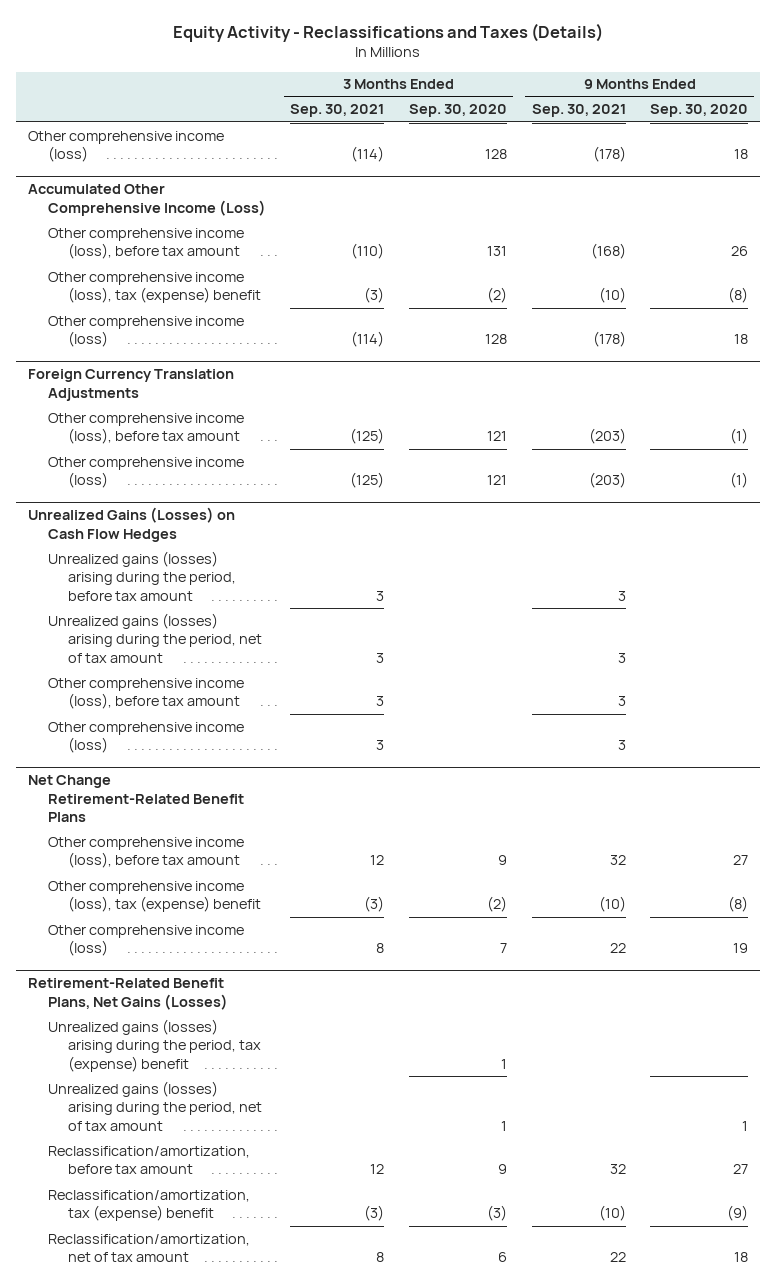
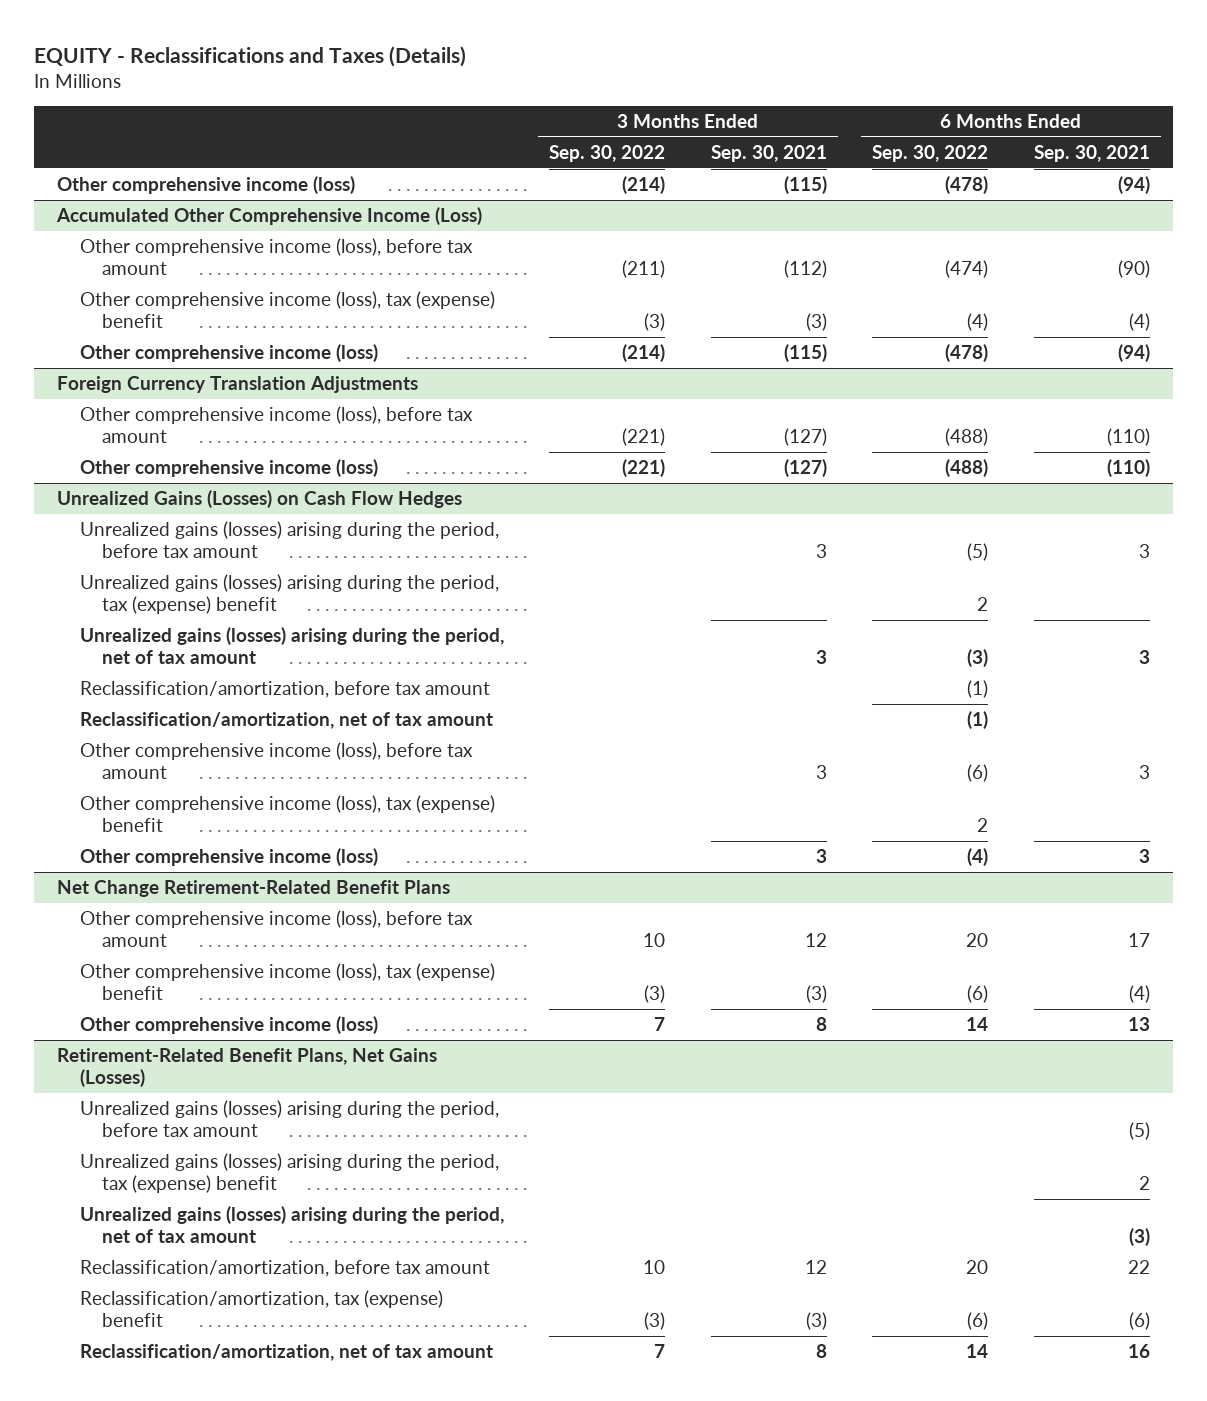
- Equity Activity - Reclassifications and Taxes (Details)
+ EQUITY - Reclassifications and Taxes (Details)
- | 3 Months Ended Sep. 30, 2021 | 3 Months Ended Sep. 30, 2020 | 9 Months Ended Sep. 30, 2021 | 9 Months Ended Sep. 30, 2020
+ | 3 Months Ended Sep. 30, 2022 | 3 Months Ended Sep. 30, 2021 | 6 Months Ended Sep. 30, 2022 | 6 Months Ended Sep. 30, 2021
- Other comprehensive income (loss) | (114) | 128 | (178) | 18
+ Other comprehensive income (loss) | (214) | (115) | (478) | (94)
@ Accumulated Other Comprehensive Income (Loss)
- Other comprehensive income (loss), before tax amount | (110) | 131 | (168) | 26
+ Other comprehensive income (loss), before tax amount | (211) | (112) | (474) | (90)
- Other comprehensive income (loss) | (114) | 128 | (178) | 18
+ Other comprehensive income (loss) | (214) | (115) | (478) | (94)
@ Foreign Currency Translation Adjustments
- Other comprehensive income (loss), before tax amount | (125) | 121 | (203) | (1)
- Other comprehensive income (loss) | (125) | 121 | (203) | (1)
+ Other comprehensive income (loss), before tax amount | (221) | (127) | (488) | (110)
+ Other comprehensive income (loss) | (221) | (127) | (488) | (110)
@ Unrealized Gains (Losses) on Cash Flow Hedges
+ Unrealized gains (losses) arising during the period, tax (expense) benefit | | | 2 |
+ Reclassification/amortization, before tax amount | | | (1) |
+ Reclassification/amortization, net of tax amount | | | (1) |
+ Other comprehensive income (loss), tax (expense) benefit | | | 2 |
@ Retirement-Related Benefit Plans, Net Gains (Losses)
+ Unrealized gains (losses) arising during the period, before tax amount | | | | (5)

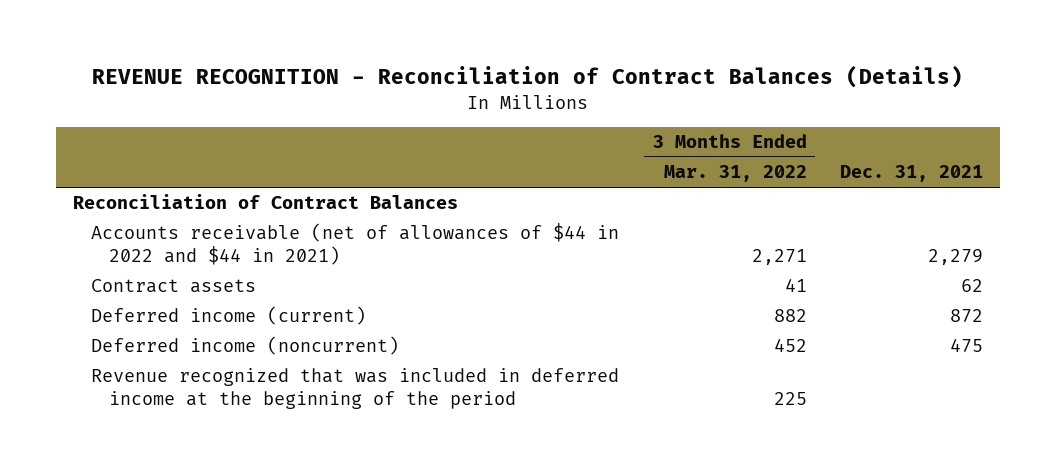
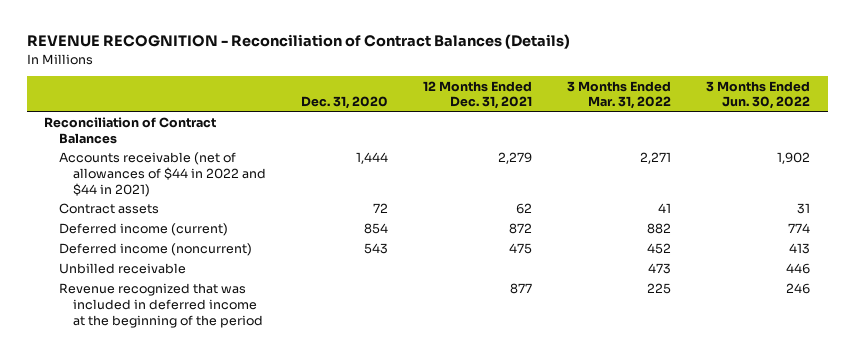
- | 3 Months Ended Mar. 31, 2022 | Dec. 31, 2021
+ | Dec. 31, 2020 | 12 Months Ended Dec. 31, 2021 | 3 Months Ended Mar. 31, 2022 | 3 Months Ended Jun. 30, 2022
+ Unbilled receivable | | | 473 | 446

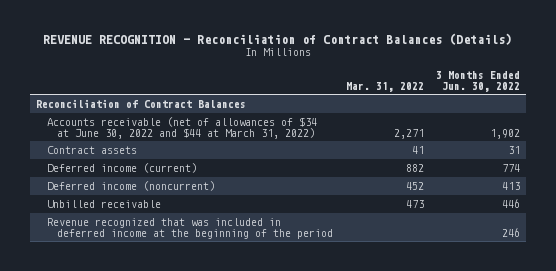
- | Dec. 31, 2020 | 12 Months Ended Dec. 31, 2021 | 3 Months Ended Mar. 31, 2022 | 3 Months Ended Jun. 30, 2022
+ | Mar. 31, 2022 | 3 Months Ended Jun. 30, 2022
- Accounts receivable (net of allowances of $44 in 2022 and $44 in 2021) | 1,444 | 2,279 | 2,271 | 1,902
+ Accounts receivable (net of allowances of $34 at June 30, 2022 and $44 at March 31, 2022) | 2,271 | 1,902

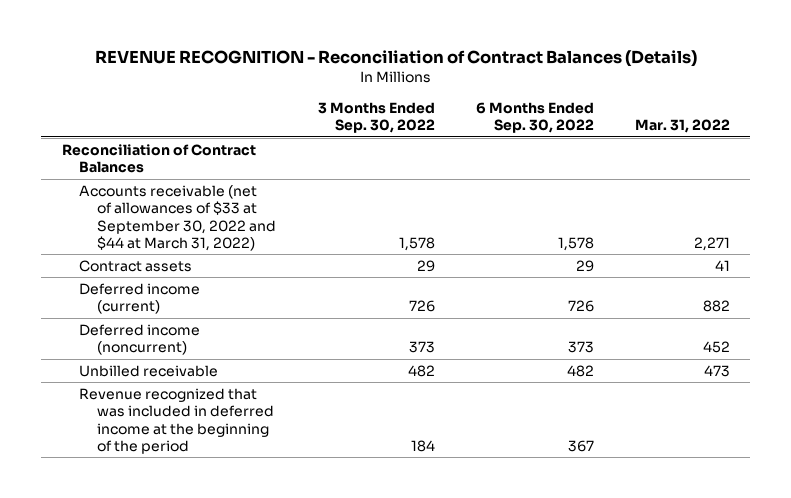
- | Mar. 31, 2022 | 3 Months Ended Jun. 30, 2022
+ | 3 Months Ended Sep. 30, 2022 | 6 Months Ended Sep. 30, 2022 | Mar. 31, 2022
- Accounts receivable (net of allowances of $34 at June 30, 2022 and $44 at March 31, 2022) | 2,271 | 1,902
+ Accounts receivable (net of allowances of $33 at September 30, 2022 and $44 at March 31, 2022) | 1,578 | 1,578 | 2,271

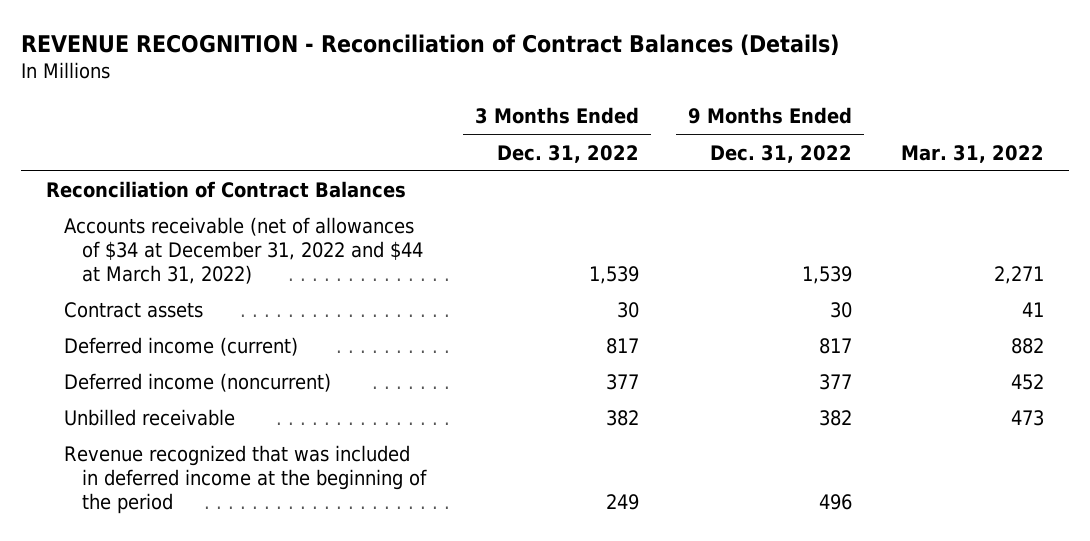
- | 3 Months Ended Sep. 30, 2022 | 6 Months Ended Sep. 30, 2022 | Mar. 31, 2022
+ | 3 Months Ended Dec. 31, 2022 | 9 Months Ended Dec. 31, 2022 | Mar. 31, 2022
- Accounts receivable (net of allowances of $33 at September 30, 2022 and $44 at March 31, 2022) | 1,578 | 1,578 | 2,271
+ Accounts receivable (net of allowances of $34 at December 31, 2022 and $44 at March 31, 2022) | 1,539 | 1,539 | 2,271

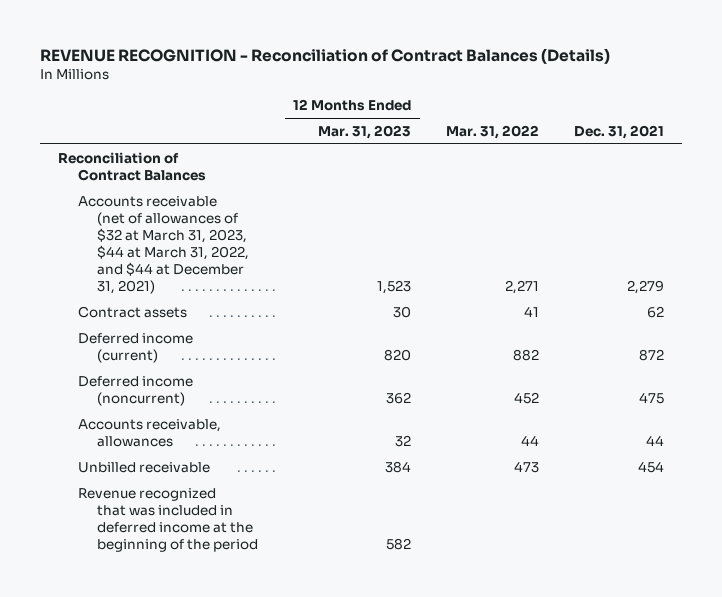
- | 3 Months Ended Dec. 31, 2022 | 9 Months Ended Dec. 31, 2022 | Mar. 31, 2022
+ | 12 Months Ended Mar. 31, 2023 | Mar. 31, 2022 | Dec. 31, 2021
- Accounts receivable (net of allowances of $34 at December 31, 2022 and $44 at March 31, 2022) | 1,539 | 1,539 | 2,271
+ Accounts receivable (net of allowances of $32 at March 31, 2023, $44 at March 31, 2022, and $44 at December 31, 2021) | 1,523 | 2,271 | 2,279
+ Accounts receivable, allowances | 32 | 44 | 44

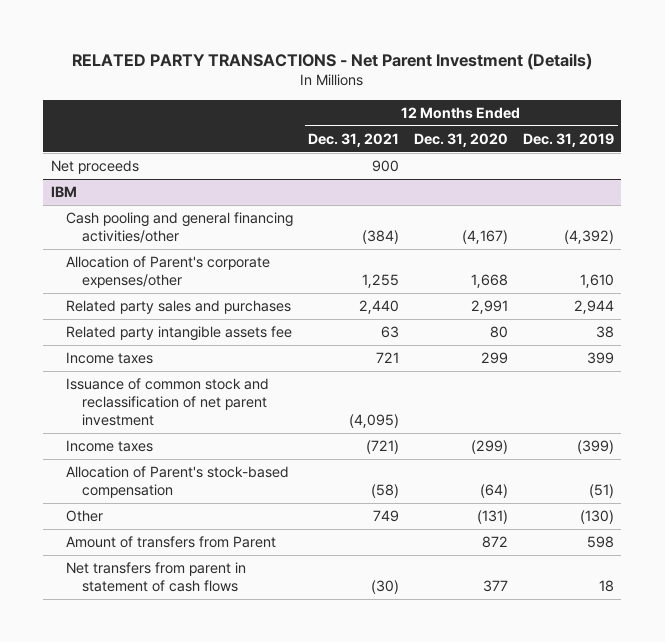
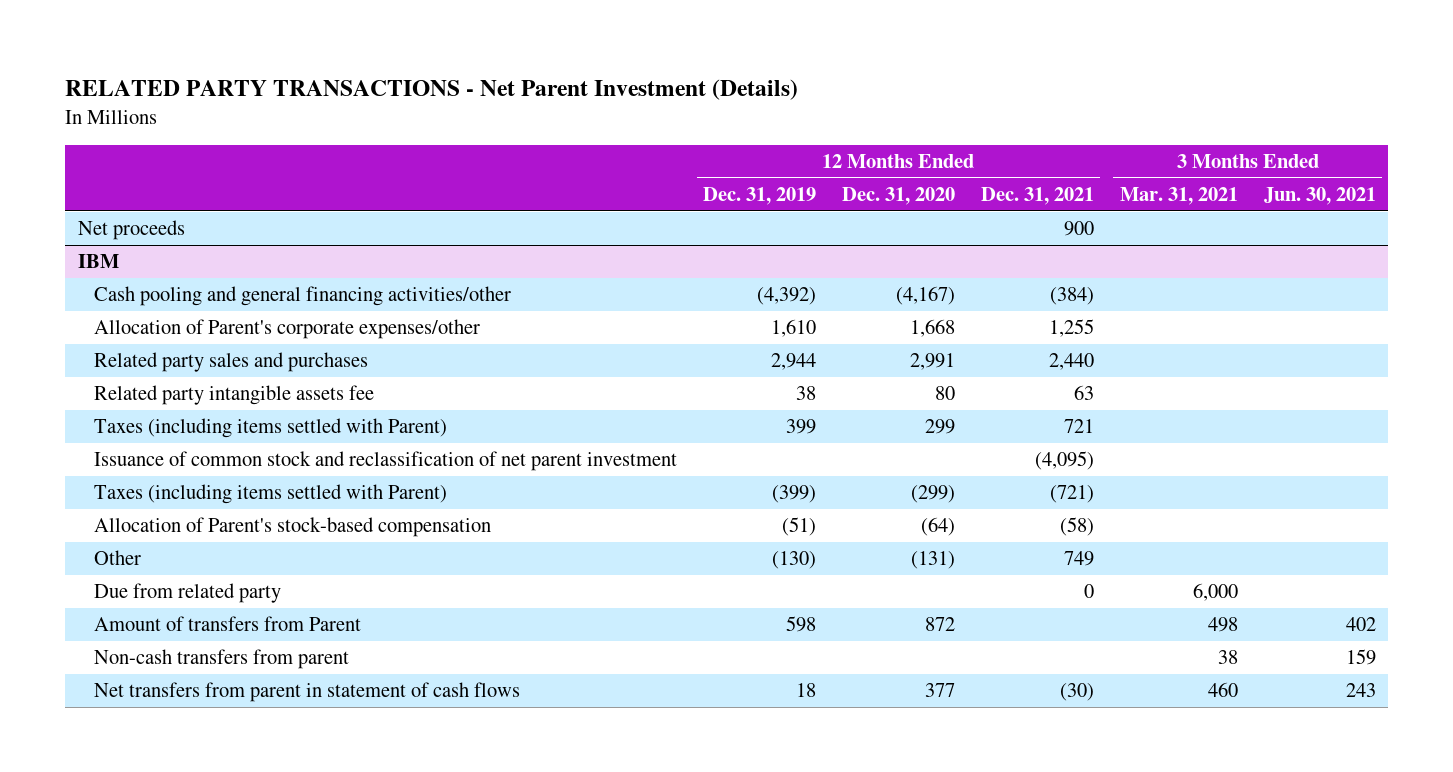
- | 12 Months Ended Dec. 31, 2021 | 12 Months Ended Dec. 31, 2020 | 12 Months Ended Dec. 31, 2019
+ | 12 Months Ended Dec. 31, 2019 | 12 Months Ended Dec. 31, 2020 | 12 Months Ended Dec. 31, 2021 | 3 Months Ended Mar. 31, 2021 | 3 Months Ended Jun. 30, 2021
@ IBM
- Income taxes | 721 | 299 | 399
+ Taxes (including items settled with Parent) | 399 | 299 | 721 | |
- Income taxes | (721) | (299) | (399)
+ Taxes (including items settled with Parent) | (399) | (299) | (721) | |
+ Due from related party | | | 0 | 6,000 |
+ Non-cash transfers from parent | | | | 38 | 159

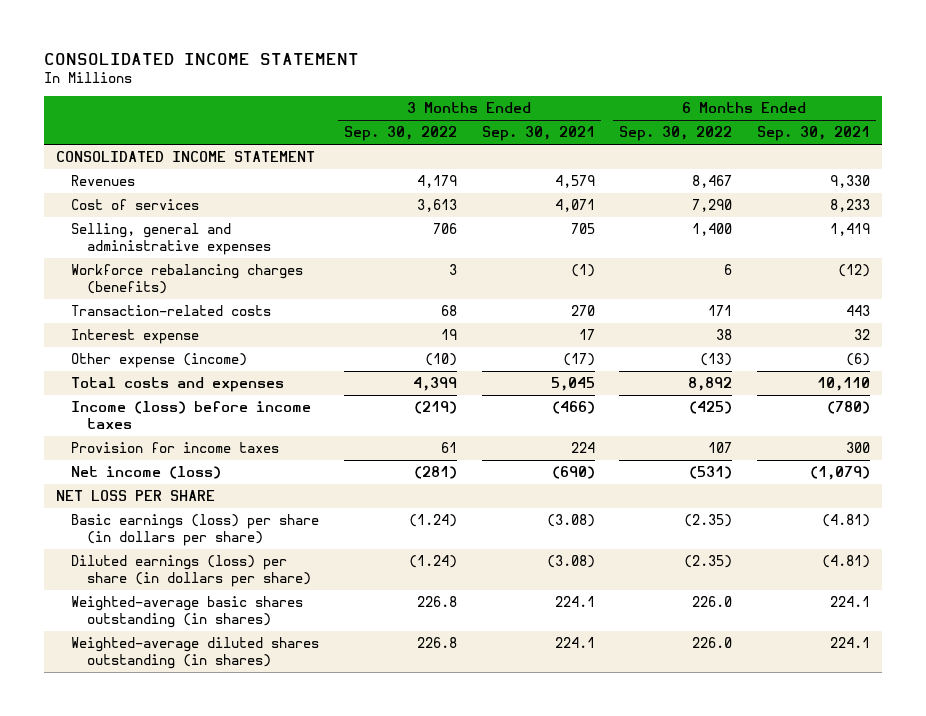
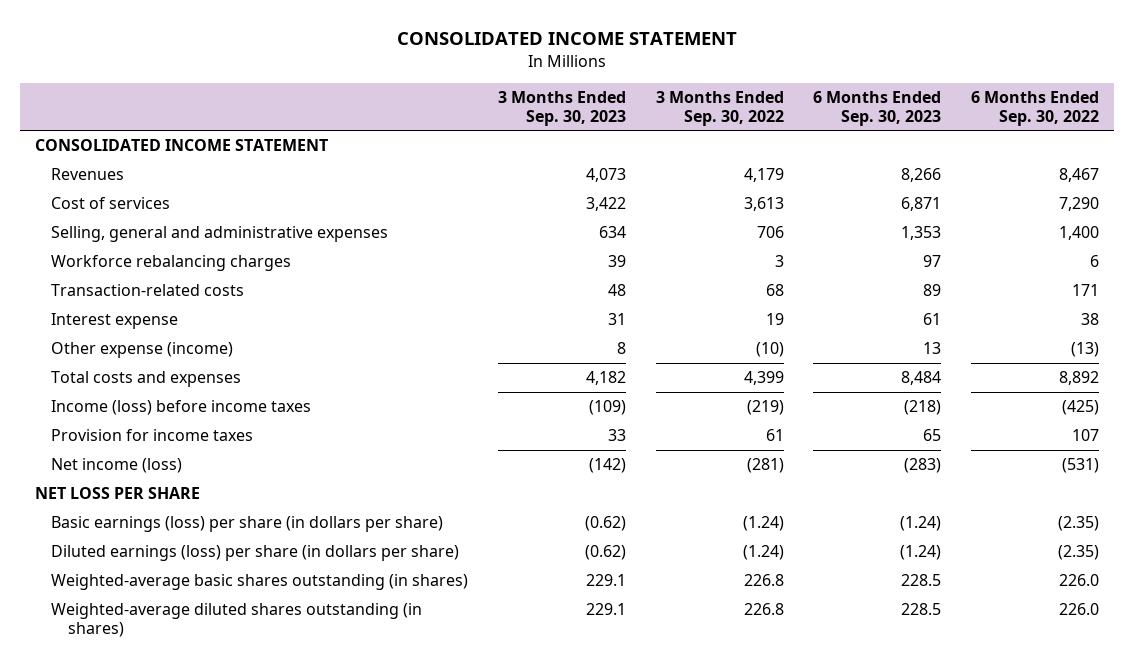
- | 3 Months Ended Sep. 30, 2022 | 3 Months Ended Sep. 30, 2021 | 6 Months Ended Sep. 30, 2022 | 6 Months Ended Sep. 30, 2021
+ | 3 Months Ended Sep. 30, 2023 | 3 Months Ended Sep. 30, 2022 | 6 Months Ended Sep. 30, 2023 | 6 Months Ended Sep. 30, 2022
- Workforce rebalancing charges (benefits) | 3 | (1) | 6 | (12)
+ Workforce rebalancing charges | 39 | 3 | 97 | 6

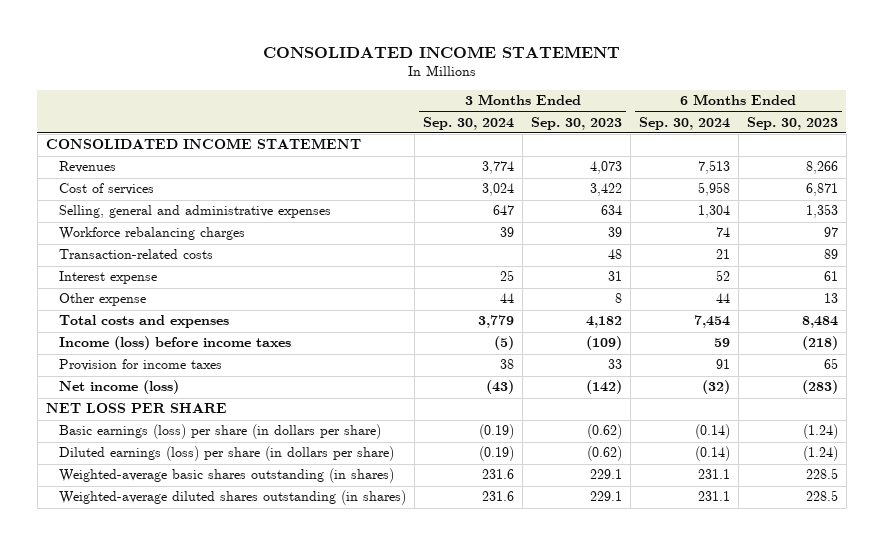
- | 3 Months Ended Sep. 30, 2023 | 3 Months Ended Sep. 30, 2022 | 6 Months Ended Sep. 30, 2023 | 6 Months Ended Sep. 30, 2022
+ | 3 Months Ended Sep. 30, 2024 | 3 Months Ended Sep. 30, 2023 | 6 Months Ended Sep. 30, 2024 | 6 Months Ended Sep. 30, 2023
- Other expense (income) | 8 | (10) | 13 | (13)
+ Other expense | 44 | 8 | 44 | 13

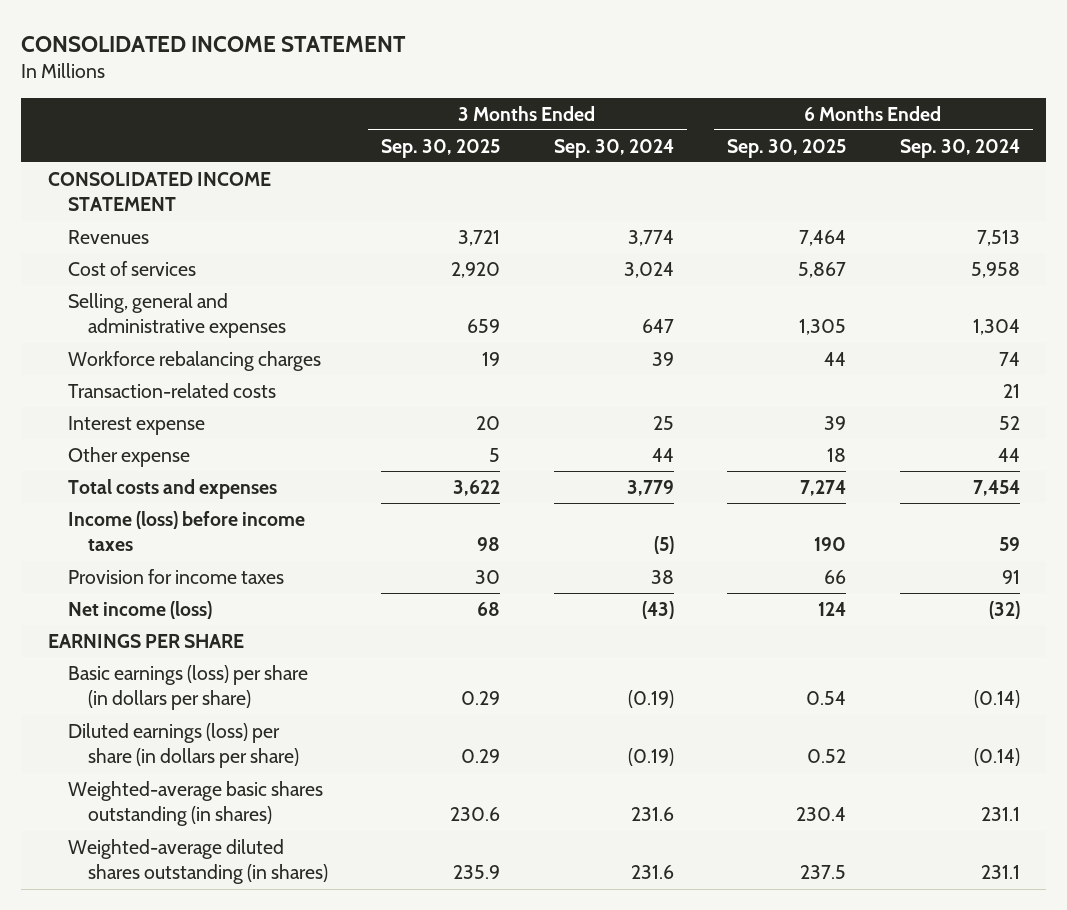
- | 3 Months Ended Sep. 30, 2024 | 3 Months Ended Sep. 30, 2023 | 6 Months Ended Sep. 30, 2024 | 6 Months Ended Sep. 30, 2023
+ | 3 Months Ended Sep. 30, 2025 | 3 Months Ended Sep. 30, 2024 | 6 Months Ended Sep. 30, 2025 | 6 Months Ended Sep. 30, 2024
- NET LOSS PER SHARE
+ EARNINGS PER SHARE

